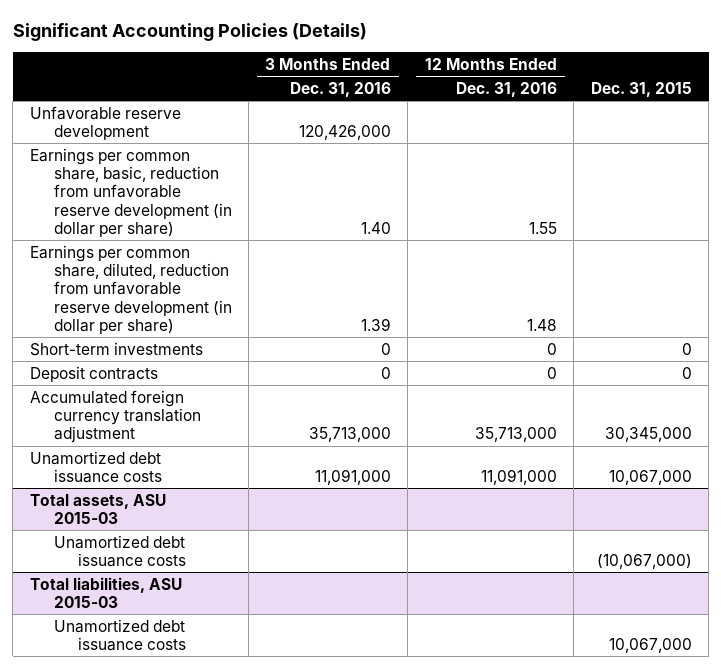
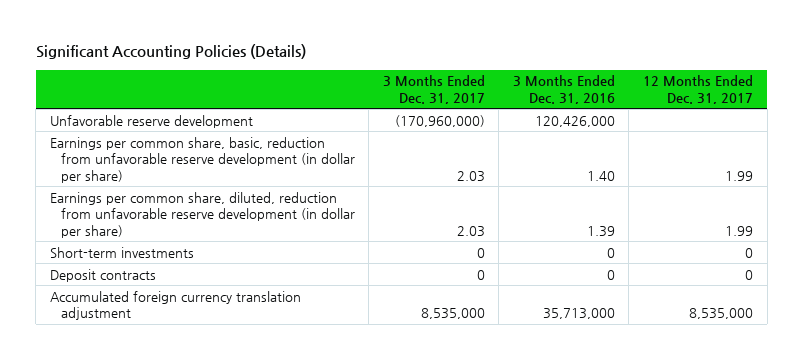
- | 3 Months Ended Dec. 31, 2016 | 12 Months Ended Dec. 31, 2016 | Dec. 31, 2015
+ | 3 Months Ended Dec. 31, 2017 | 3 Months Ended Dec. 31, 2016 | 12 Months Ended Dec. 31, 2017
- Unamortized debt issuance costs | 11,091,000 | 11,091,000 | 10,067,000
- Total assets, ASU 2015-03
- Unamortized debt issuance costs | | | (10,067,000)
- Total liabilities, ASU 2015-03
- Unamortized debt issuance costs | | | 10,067,000

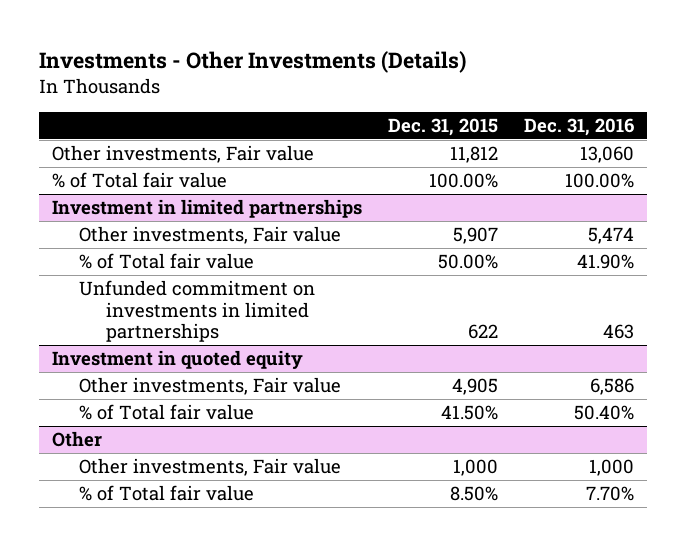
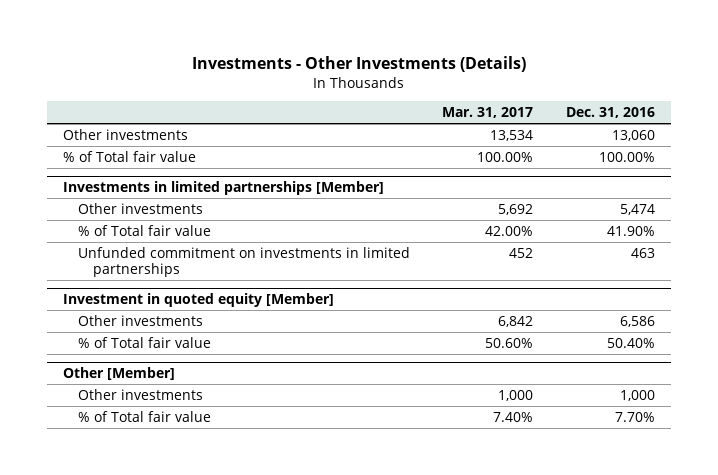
- | Dec. 31, 2015 | Dec. 31, 2016
+ | Mar. 31, 2017 | Dec. 31, 2016
- Other investments, Fair value | 11,812 | 13,060
+ Other investments | 13,534 | 13,060
- Investment in limited partnerships
- Other investments, Fair value | 5,907 | 5,474
+ Investments in limited partnerships [Member]
+ Other investments | 5,692 | 5,474
- Investment in quoted equity
- Other investments, Fair value | 4,905 | 6,586
+ Investment in quoted equity [Member]
+ Other investments | 6,842 | 6,586
- Other
- Other investments, Fair value | 1,000 | 1,000
+ Other [Member]
+ Other investments | 1,000 | 1,000

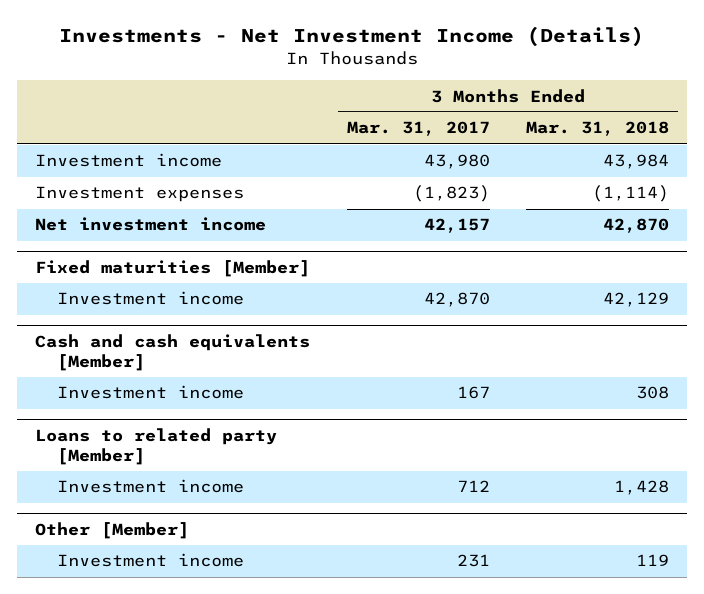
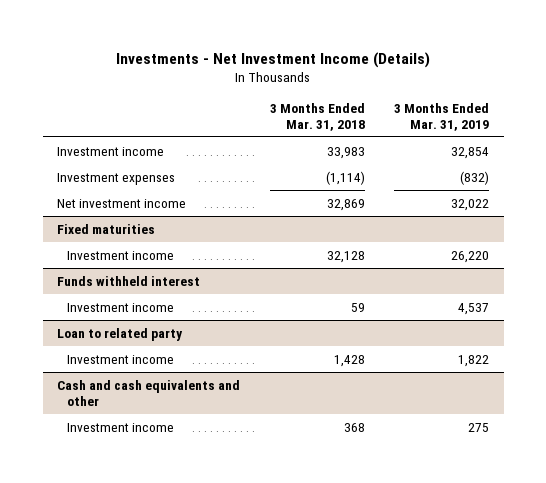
- | 3 Months Ended Mar. 31, 2017 | 3 Months Ended Mar. 31, 2018
+ | 3 Months Ended Mar. 31, 2018 | 3 Months Ended Mar. 31, 2019
- Investment income | 43,980 | 43,984
+ Investment income | 33,983 | 32,854
- Net investment income | 42,157 | 42,870
- Fixed maturities [Member]
- Investment income | 42,870 | 42,129
- Cash and cash equivalents [Member]
- Investment income | 167 | 308
- Loans to related party [Member]
+ Net investment income | 32,869 | 32,022
+ Fixed maturities
+ Investment income | 32,128 | 26,220
+ Funds withheld interest
+ Investment income | 59 | 4,537
+ Loan to related party
- Other [Member]
- Investment income | 231 | 119
+ Cash and cash equivalents and other
+ Investment income | 368 | 275

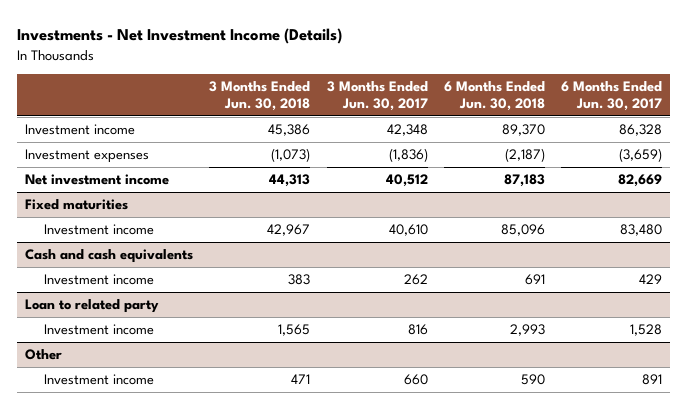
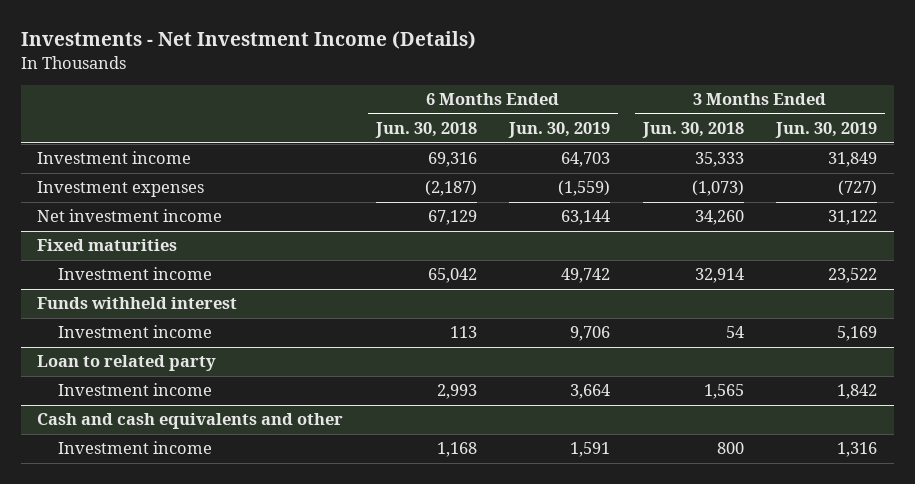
- | 3 Months Ended Jun. 30, 2018 | 3 Months Ended Jun. 30, 2017 | 6 Months Ended Jun. 30, 2018 | 6 Months Ended Jun. 30, 2017
+ | 6 Months Ended Jun. 30, 2018 | 6 Months Ended Jun. 30, 2019 | 3 Months Ended Jun. 30, 2018 | 3 Months Ended Jun. 30, 2019
- Investment income | 45,386 | 42,348 | 89,370 | 86,328
+ Investment income | 69,316 | 64,703 | 35,333 | 31,849
- Net investment income | 44,313 | 40,512 | 87,183 | 82,669
+ Net investment income | 67,129 | 63,144 | 34,260 | 31,122
@ Fixed maturities
- Investment income | 42,967 | 40,610 | 85,096 | 83,480
- Cash and cash equivalents
- Investment income | 383 | 262 | 691 | 429
@ Fixed maturities
+ Investment income | 65,042 | 49,742 | 32,914 | 23,522
+ Funds withheld interest
+ Investment income | 113 | 9,706 | 54 | 5,169
- Other
- Investment income | 471 | 660 | 590 | 891
+ Cash and cash equivalents and other
+ Investment income | 1,168 | 1,591 | 800 | 1,316

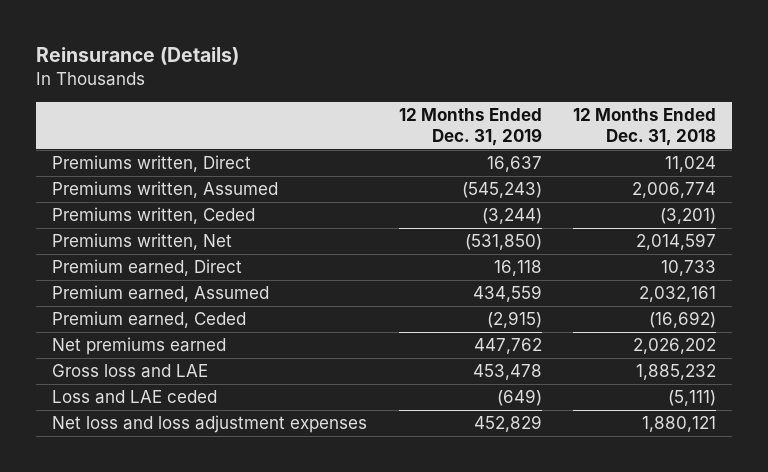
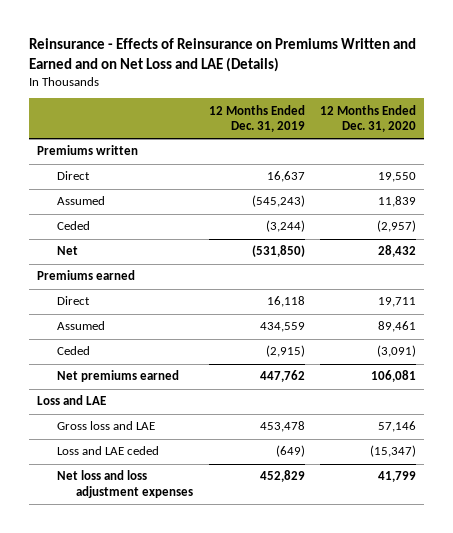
- Reinsurance (Details)
+ Reinsurance - Effects of Reinsurance on Premiums Written and Earned and on Net Loss and LAE (Details)
- | 12 Months Ended Dec. 31, 2019 | 12 Months Ended Dec. 31, 2018
+ | 12 Months Ended Dec. 31, 2019 | 12 Months Ended Dec. 31, 2020
- Premiums written, Direct | 16,637 | 11,024
- Premiums written, Assumed | (545,243) | 2,006,774
- Premiums written, Ceded | (3,244) | (3,201)
- Premiums written, Net | (531,850) | 2,014,597
- Premium earned, Direct | 16,118 | 10,733
- Premium earned, Assumed | 434,559 | 2,032,161
- Premium earned, Ceded | (2,915) | (16,692)
+ Premiums written
+ Direct | 16,637 | 19,550
+ Assumed | (545,243) | 11,839
+ Ceded | (3,244) | (2,957)
+ Net | (531,850) | 28,432
+ Premiums earned
+ Direct | 16,118 | 19,711
+ Assumed | 434,559 | 89,461
+ Ceded | (2,915) | (3,091)
+ Loss and LAE

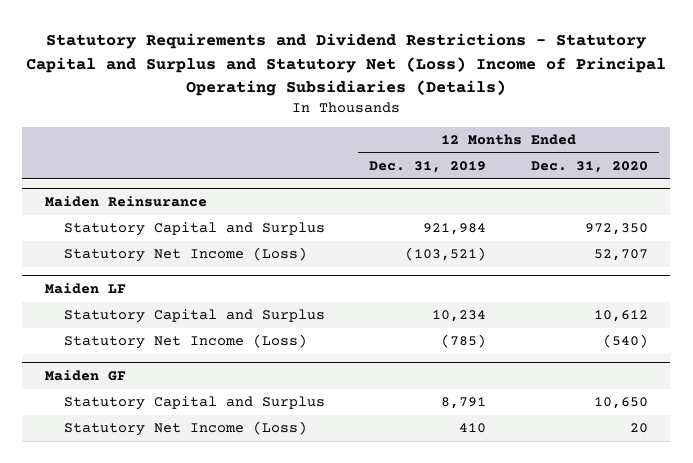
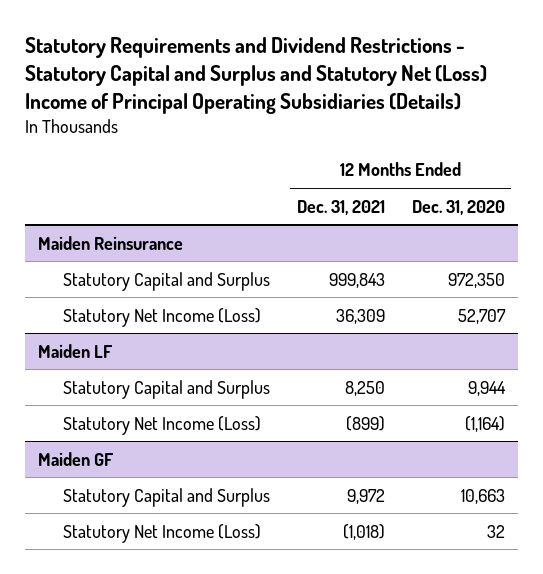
- | 12 Months Ended Dec. 31, 2019 | 12 Months Ended Dec. 31, 2020
+ | 12 Months Ended Dec. 31, 2021 | 12 Months Ended Dec. 31, 2020
@ Maiden LF
- Statutory Capital and Surplus | 10,234 | 10,612
- Statutory Net Income (Loss) | (785) | (540)
+ Statutory Capital and Surplus | 8,250 | 9,944
+ Statutory Net Income (Loss) | (899) | (1,164)
@ Maiden GF
- Statutory Capital and Surplus | 8,791 | 10,650
- Statutory Net Income (Loss) | 410 | 20
+ Statutory Capital and Surplus | 9,972 | 10,663
+ Statutory Net Income (Loss) | (1,018) | 32

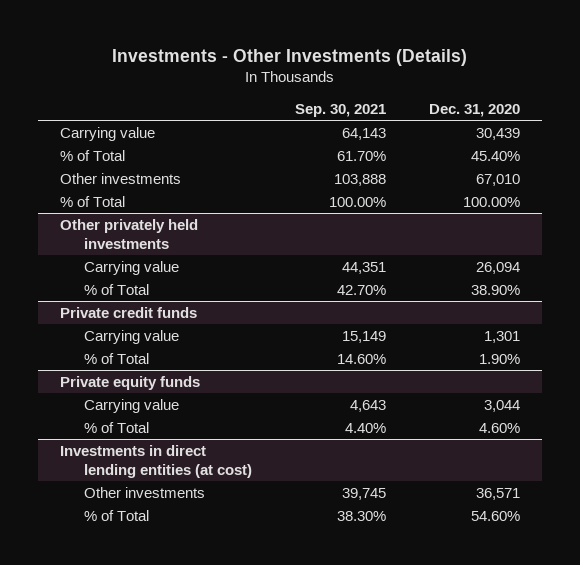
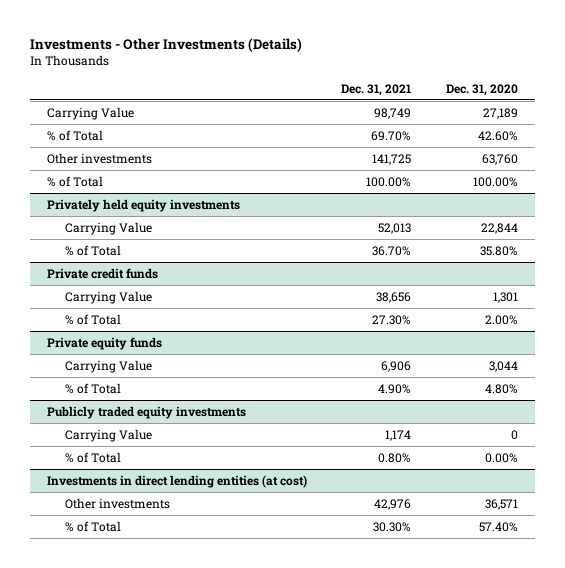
- | Sep. 30, 2021 | Dec. 31, 2020
+ | Dec. 31, 2021 | Dec. 31, 2020
- Carrying value | 64,143 | 30,439
- % of Total | 61.70% | 45.40%
- Other investments | 103,888 | 67,010
+ Carrying Value | 98,749 | 27,189
+ % of Total | 69.70% | 42.60%
+ Other investments | 141,725 | 63,760
- Other privately held investments
- Carrying value | 44,351 | 26,094
- % of Total | 42.70% | 38.90%
+ Privately held equity investments
+ Carrying Value | 52,013 | 22,844
+ % of Total | 36.70% | 35.80%
@ Private credit funds
- Carrying value | 15,149 | 1,301
- % of Total | 14.60% | 1.90%
+ Carrying Value | 38,656 | 1,301
+ % of Total | 27.30% | 2.00%
@ Private equity funds
- Carrying value | 4,643 | 3,044
- % of Total | 4.40% | 4.60%
+ Carrying Value | 6,906 | 3,044
+ % of Total | 4.90% | 4.80%
+ Publicly traded equity investments
+ Carrying Value | 1,174 | 0
+ % of Total | 0.80% | 0.00%
@ Investments in direct lending entities (at cost)
- % of Total | 38.30% | 54.60%
+ % of Total | 30.30% | 57.40%

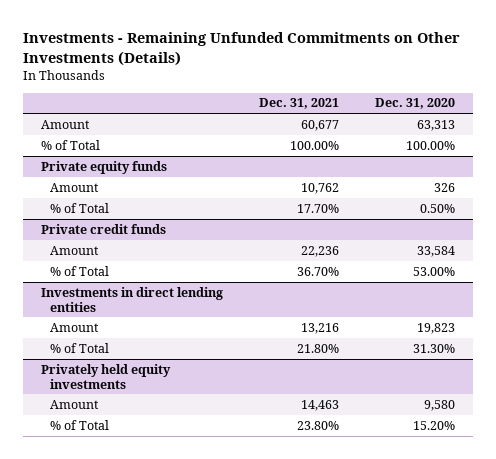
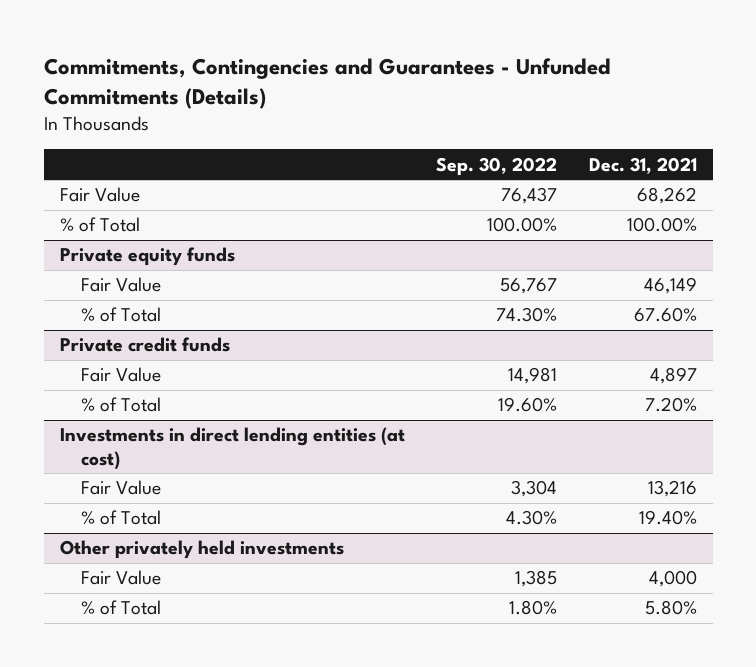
- Investments - Remaining Unfunded Commitments on Other Investments (Details)
+ Commitments, Contingencies and Guarantees - Unfunded Commitments (Details)
- | Dec. 31, 2021 | Dec. 31, 2020
+ | Sep. 30, 2022 | Dec. 31, 2021
- Amount | 60,677 | 63,313
+ Fair Value | 76,437 | 68,262
@ Private equity funds
- Amount | 10,762 | 326
- % of Total | 17.70% | 0.50%
+ Fair Value | 56,767 | 46,149
+ % of Total | 74.30% | 67.60%
@ Private credit funds
- Amount | 22,236 | 33,584
- % of Total | 36.70% | 53.00%
- Investments in direct lending entities
- Amount | 13,216 | 19,823
- % of Total | 21.80% | 31.30%
- Privately held equity investments
- Amount | 14,463 | 9,580
- % of Total | 23.80% | 15.20%
@ Private credit funds
+ Fair Value | 14,981 | 4,897
+ % of Total | 19.60% | 7.20%
+ Investments in direct lending entities (at cost)
+ Fair Value | 3,304 | 13,216
+ % of Total | 4.30% | 19.40%
+ Other privately held investments
+ Fair Value | 1,385 | 4,000
+ % of Total | 1.80% | 5.80%

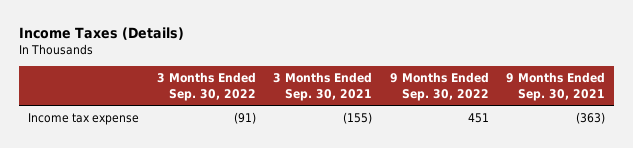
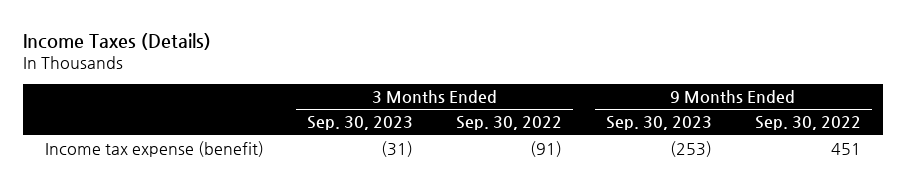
- | 3 Months Ended Sep. 30, 2022 | 3 Months Ended Sep. 30, 2021 | 9 Months Ended Sep. 30, 2022 | 9 Months Ended Sep. 30, 2021
+ | 3 Months Ended Sep. 30, 2023 | 3 Months Ended Sep. 30, 2022 | 9 Months Ended Sep. 30, 2023 | 9 Months Ended Sep. 30, 2022
- Income tax expense | (91) | (155) | 451 | (363)
+ Income tax expense (benefit) | (31) | (91) | (253) | 451

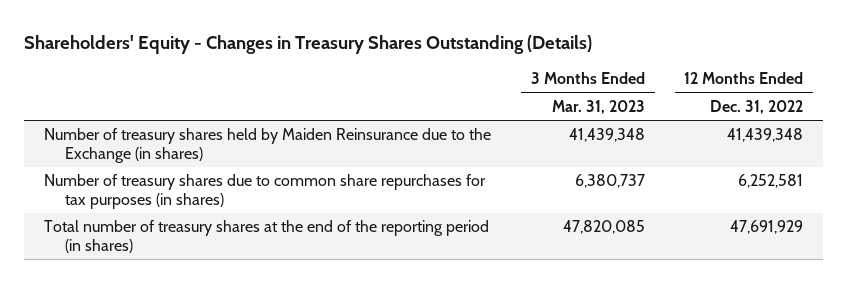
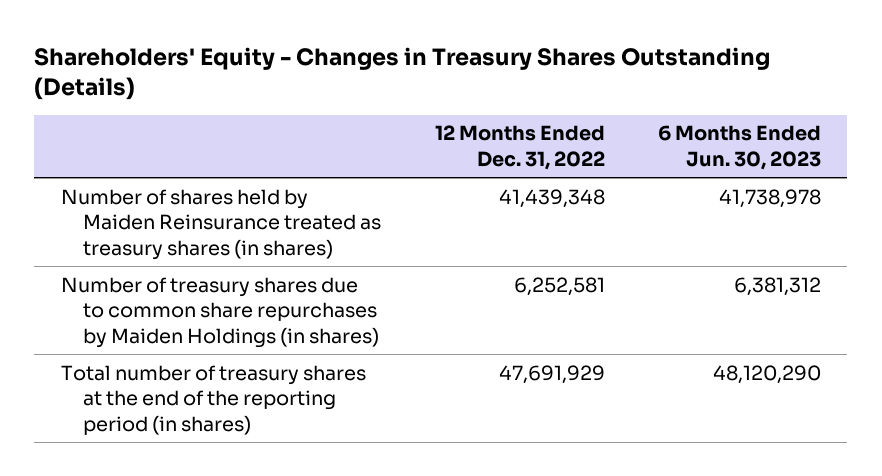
- | 3 Months Ended Mar. 31, 2023 | 12 Months Ended Dec. 31, 2022
+ | 12 Months Ended Dec. 31, 2022 | 6 Months Ended Jun. 30, 2023
- Number of treasury shares held by Maiden Reinsurance due to the Exchange (in shares) | 41,439,348 | 41,439,348
- Number of treasury shares due to common share repurchases for tax purposes (in shares) | 6,380,737 | 6,252,581
+ Number of shares held by Maiden Reinsurance treated as treasury shares (in shares) | 41,439,348 | 41,738,978
+ Number of treasury shares due to common share repurchases by Maiden Holdings (in shares) | 6,252,581 | 6,381,312

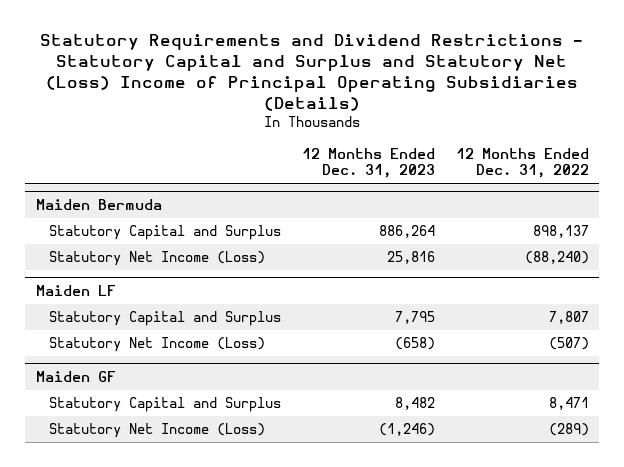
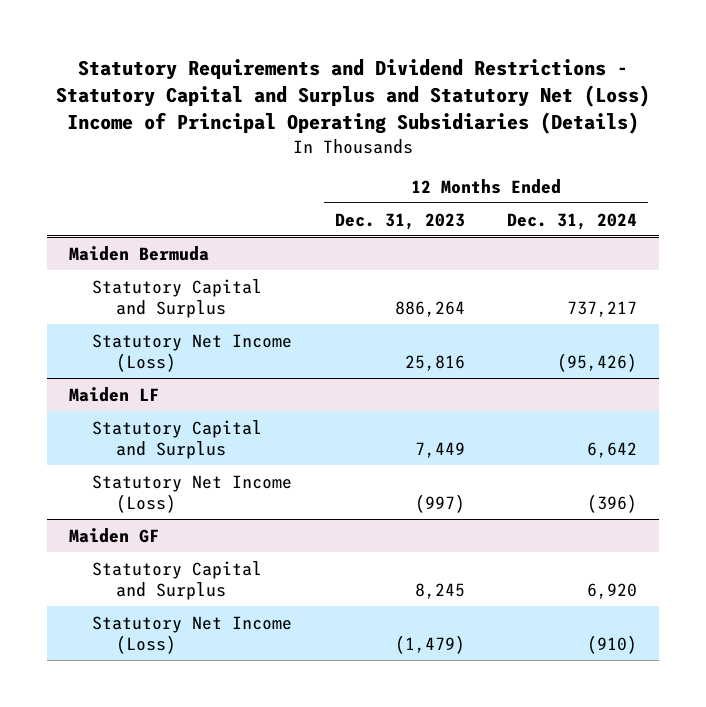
- | 12 Months Ended Dec. 31, 2023 | 12 Months Ended Dec. 31, 2022
+ | 12 Months Ended Dec. 31, 2023 | 12 Months Ended Dec. 31, 2024
@ Maiden LF
- Statutory Capital and Surplus | 7,795 | 7,807
- Statutory Net Income (Loss) | (658) | (507)
+ Statutory Capital and Surplus | 7,449 | 6,642
+ Statutory Net Income (Loss) | (997) | (396)
@ Maiden GF
- Statutory Capital and Surplus | 8,482 | 8,471
- Statutory Net Income (Loss) | (1,246) | (289)
+ Statutory Capital and Surplus | 8,245 | 6,920
+ Statutory Net Income (Loss) | (1,479) | (910)

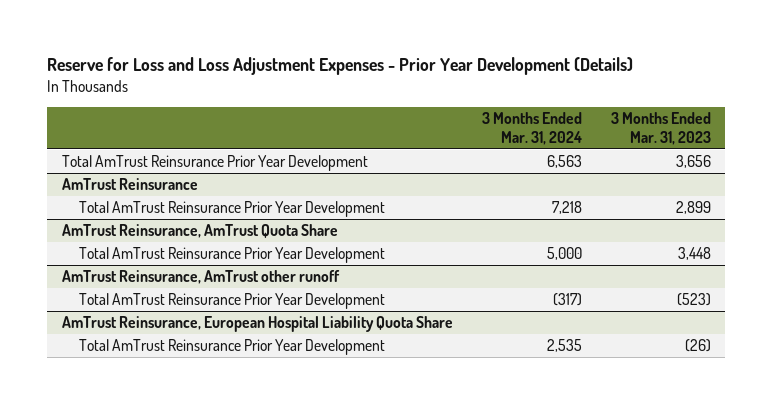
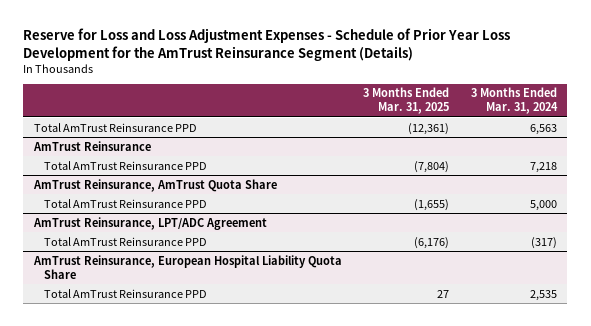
- Reserve for Loss and Loss Adjustment Expenses - Prior Year Development (Details)
+ Reserve for Loss and Loss Adjustment Expenses - Schedule of Prior Year Loss Development for the AmTrust Reinsurance Segment (Details)
- | 3 Months Ended Mar. 31, 2024 | 3 Months Ended Mar. 31, 2023
+ | 3 Months Ended Mar. 31, 2025 | 3 Months Ended Mar. 31, 2024
- Total AmTrust Reinsurance Prior Year Development | 6,563 | 3,656
+ Total AmTrust Reinsurance PPD | (12,361) | 6,563
@ AmTrust Reinsurance
- Total AmTrust Reinsurance Prior Year Development | 7,218 | 2,899
+ Total AmTrust Reinsurance PPD | (7,804) | 7,218
@ AmTrust Reinsurance, AmTrust Quota Share
- Total AmTrust Reinsurance Prior Year Development | 5,000 | 3,448
- AmTrust Reinsurance, AmTrust other runoff
- Total AmTrust Reinsurance Prior Year Development | (317) | (523)
@ AmTrust Reinsurance, AmTrust Quota Share
+ Total AmTrust Reinsurance PPD | (1,655) | 5,000
+ AmTrust Reinsurance, LPT/ADC Agreement
+ Total AmTrust Reinsurance PPD | (6,176) | (317)
@ AmTrust Reinsurance, European Hospital Liability Quota Share
- Total AmTrust Reinsurance Prior Year Development | 2,535 | (26)
+ Total AmTrust Reinsurance PPD | 27 | 2,535

